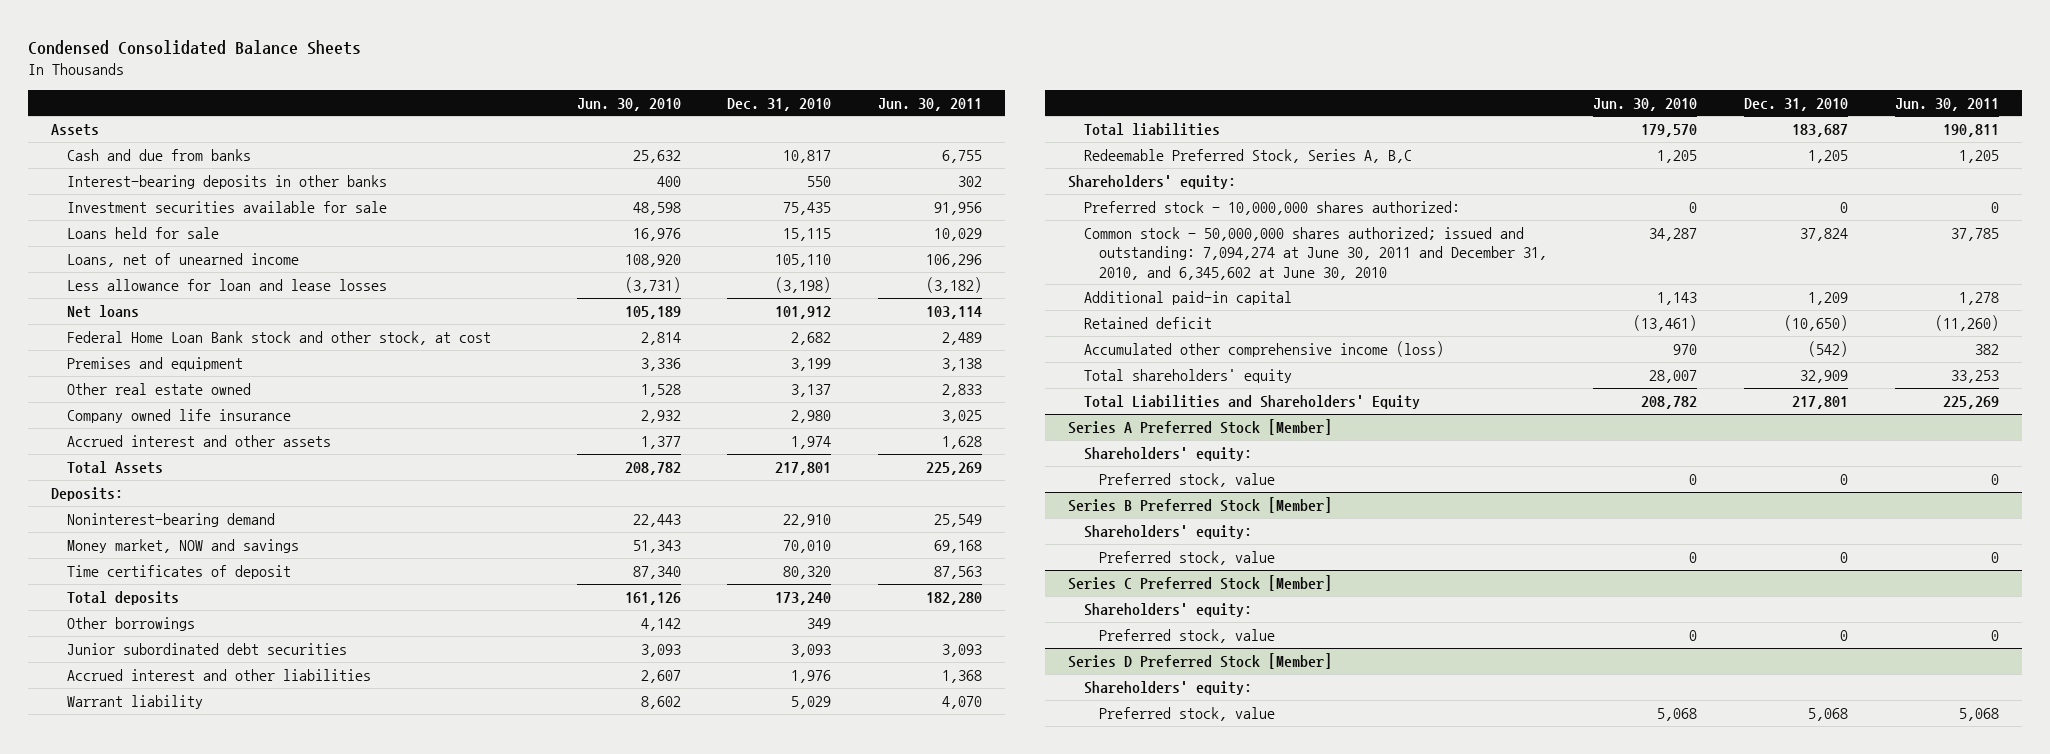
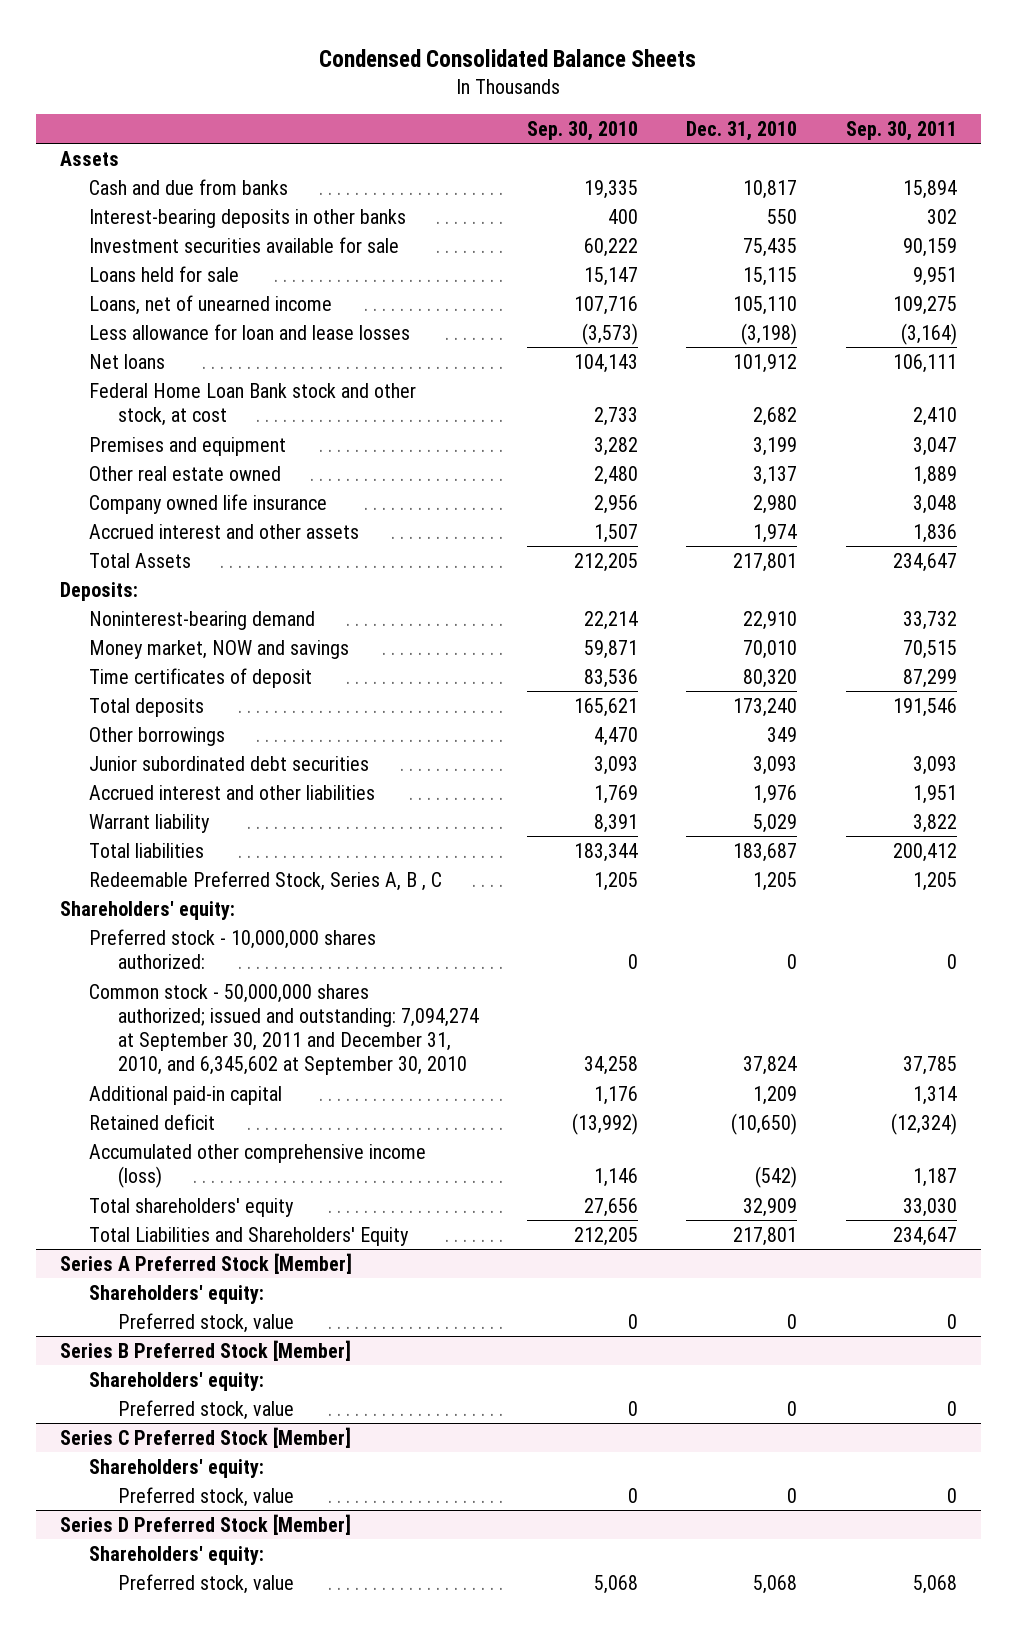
- | Jun. 30, 2010 | Dec. 31, 2010 | Jun. 30, 2011
+ | Sep. 30, 2010 | Dec. 31, 2010 | Sep. 30, 2011
- Redeemable Preferred Stock, Series A, B,C | 1,205 | 1,205 | 1,205
+ Redeemable Preferred Stock, Series A, B , C | 1,205 | 1,205 | 1,205
- Common stock - 50,000,000 shares authorized; issued and outstanding: 7,094,274 at June 30, 2011 and December 31, 2010, and 6,345,602 at June 30, 2010 | 34,287 | 37,824 | 37,785
+ Common stock - 50,000,000 shares authorized; issued and outstanding: 7,094,274 at September 30, 2011 and December 31, 2010, and 6,345,602 at September 30, 2010 | 34,258 | 37,824 | 37,785

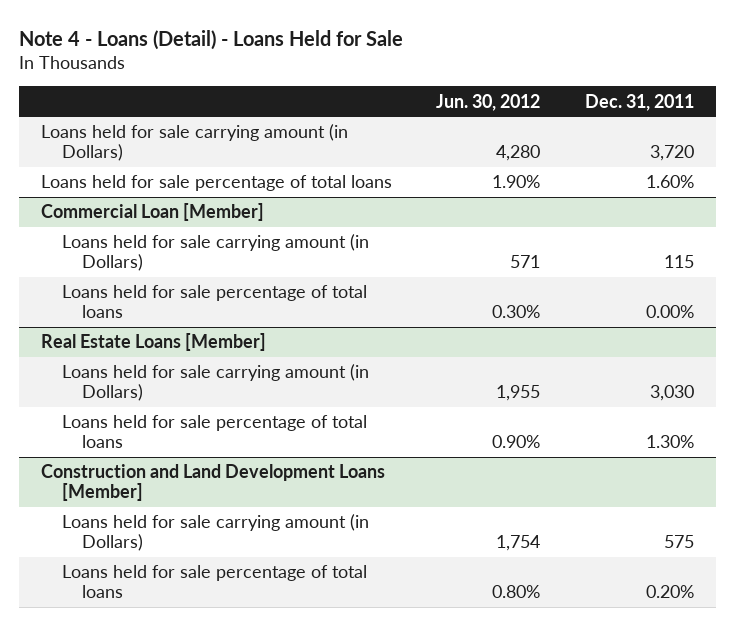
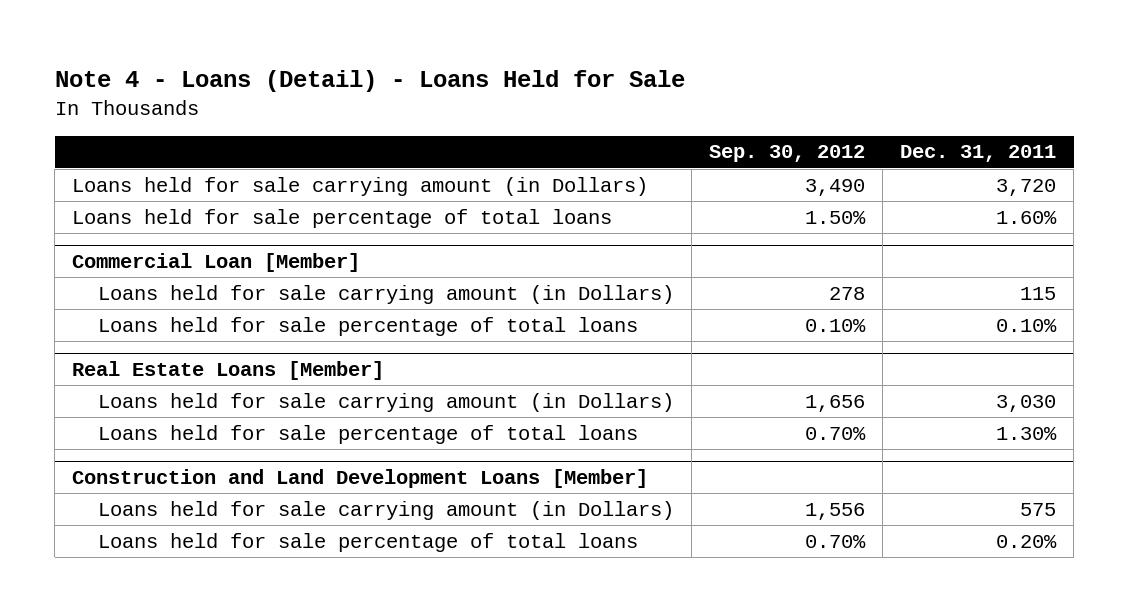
- | Jun. 30, 2012 | Dec. 31, 2011
+ | Sep. 30, 2012 | Dec. 31, 2011
@ Commercial Loan [Member]
- Loans held for sale percentage of total loans | 0.30% | 0.00%
+ Loans held for sale percentage of total loans | 0.10% | 0.10%

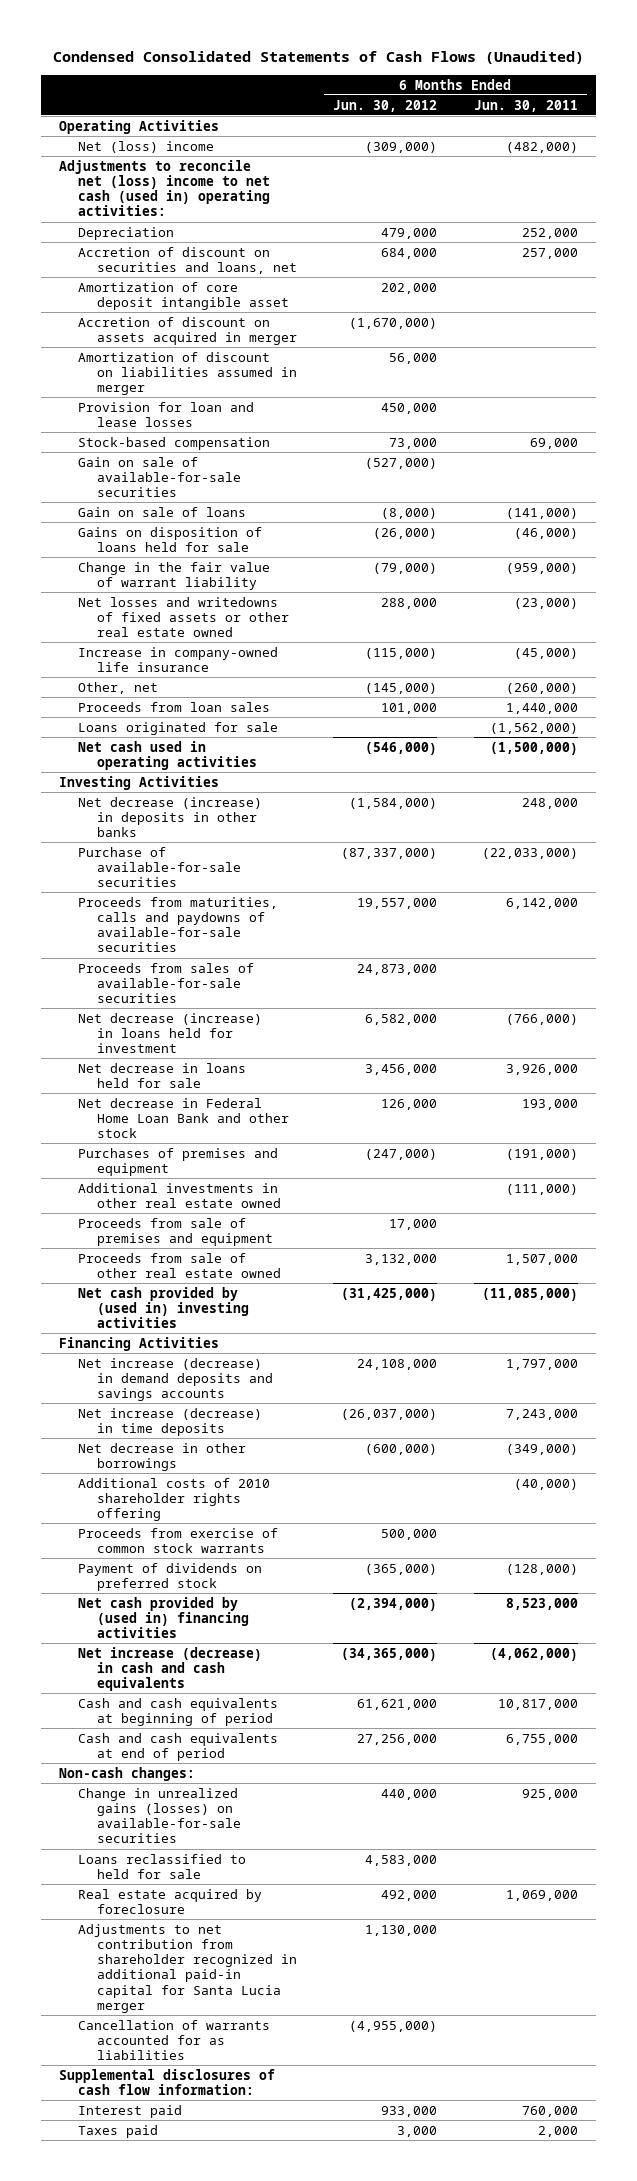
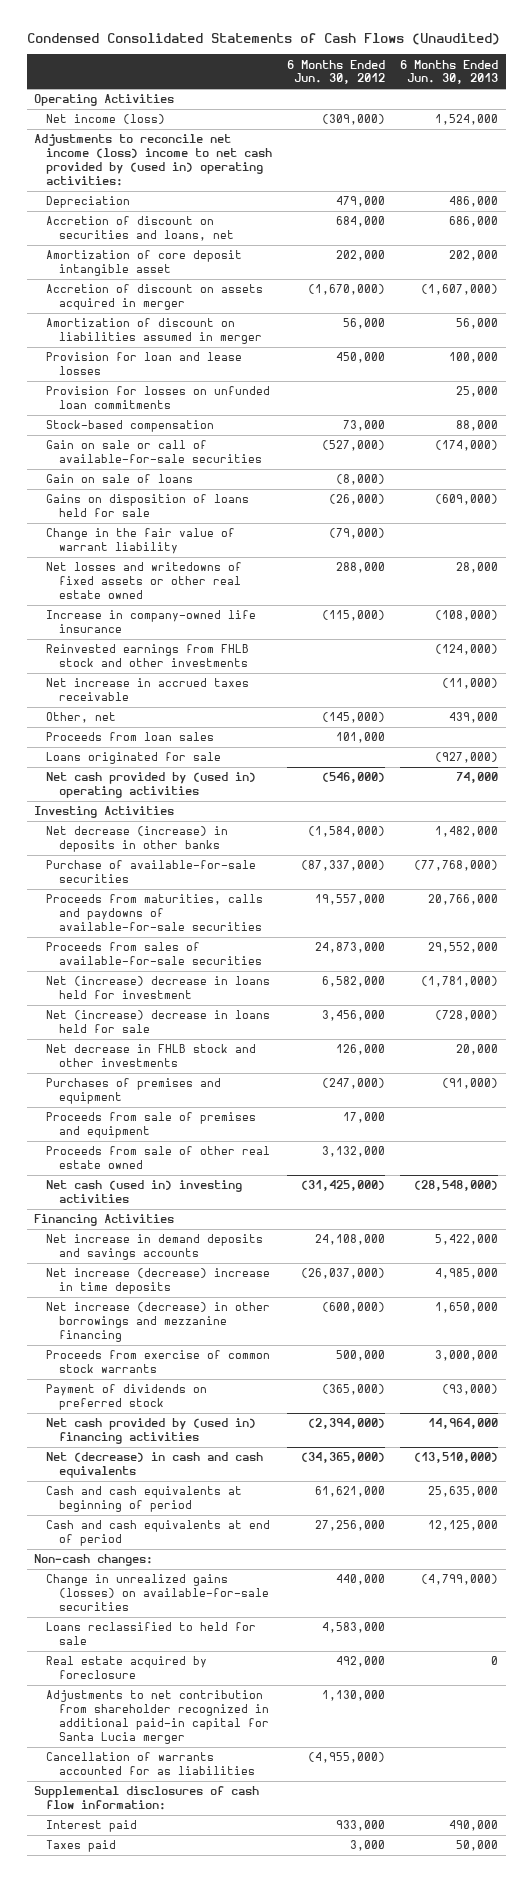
- | 6 Months Ended Jun. 30, 2012 | 6 Months Ended Jun. 30, 2011
+ | 6 Months Ended Jun. 30, 2012 | 6 Months Ended Jun. 30, 2013
- Net (loss) income | (309,000) | (482,000)
- Adjustments to reconcile net (loss) income to net cash (used in) operating activities:
+ Net income (loss) | (309,000) | 1,524,000
+ Adjustments to reconcile net income (loss) income to net cash provided by (used in) operating activities:
+ Provision for losses on unfunded loan commitments | | 25,000
- Gain on sale of available-for-sale securities | (527,000) |
+ Gain on sale or call of available-for-sale securities | (527,000) | (174,000)
+ Reinvested earnings from FHLB stock and other investments | | (124,000)
+ Net increase in accrued taxes receivable | | (11,000)
- Net cash used in operating activities | (546,000) | (1,500,000)
+ Net cash provided by (used in) operating activities | (546,000) | 74,000
- Net decrease (increase) in loans held for investment | 6,582,000 | (766,000)
- Net decrease in loans held for sale | 3,456,000 | 3,926,000
- Net decrease in Federal Home Loan Bank and other stock | 126,000 | 193,000
+ Net (increase) decrease in loans held for investment | 6,582,000 | (1,781,000)
+ Net (increase) decrease in loans held for sale | 3,456,000 | (728,000)
+ Net decrease in FHLB stock and other investments | 126,000 | 20,000
- Additional investments in other real estate owned | | (111,000)
- Net cash provided by (used in) investing activities | (31,425,000) | (11,085,000)
+ Net cash (used in) investing activities | (31,425,000) | (28,548,000)
- Net increase (decrease) in demand deposits and savings accounts | 24,108,000 | 1,797,000
- Net increase (decrease) in time deposits | (26,037,000) | 7,243,000
- Net decrease in other borrowings | (600,000) | (349,000)
- Additional costs of 2010 shareholder rights offering | | (40,000)
+ Net increase in demand deposits and savings accounts | 24,108,000 | 5,422,000
+ Net increase (decrease) increase in time deposits | (26,037,000) | 4,985,000
+ Net increase (decrease) in other borrowings and mezzanine financing | (600,000) | 1,650,000
- Net increase (decrease) in cash and cash equivalents | (34,365,000) | (4,062,000)
+ Net (decrease) in cash and cash equivalents | (34,365,000) | (13,510,000)

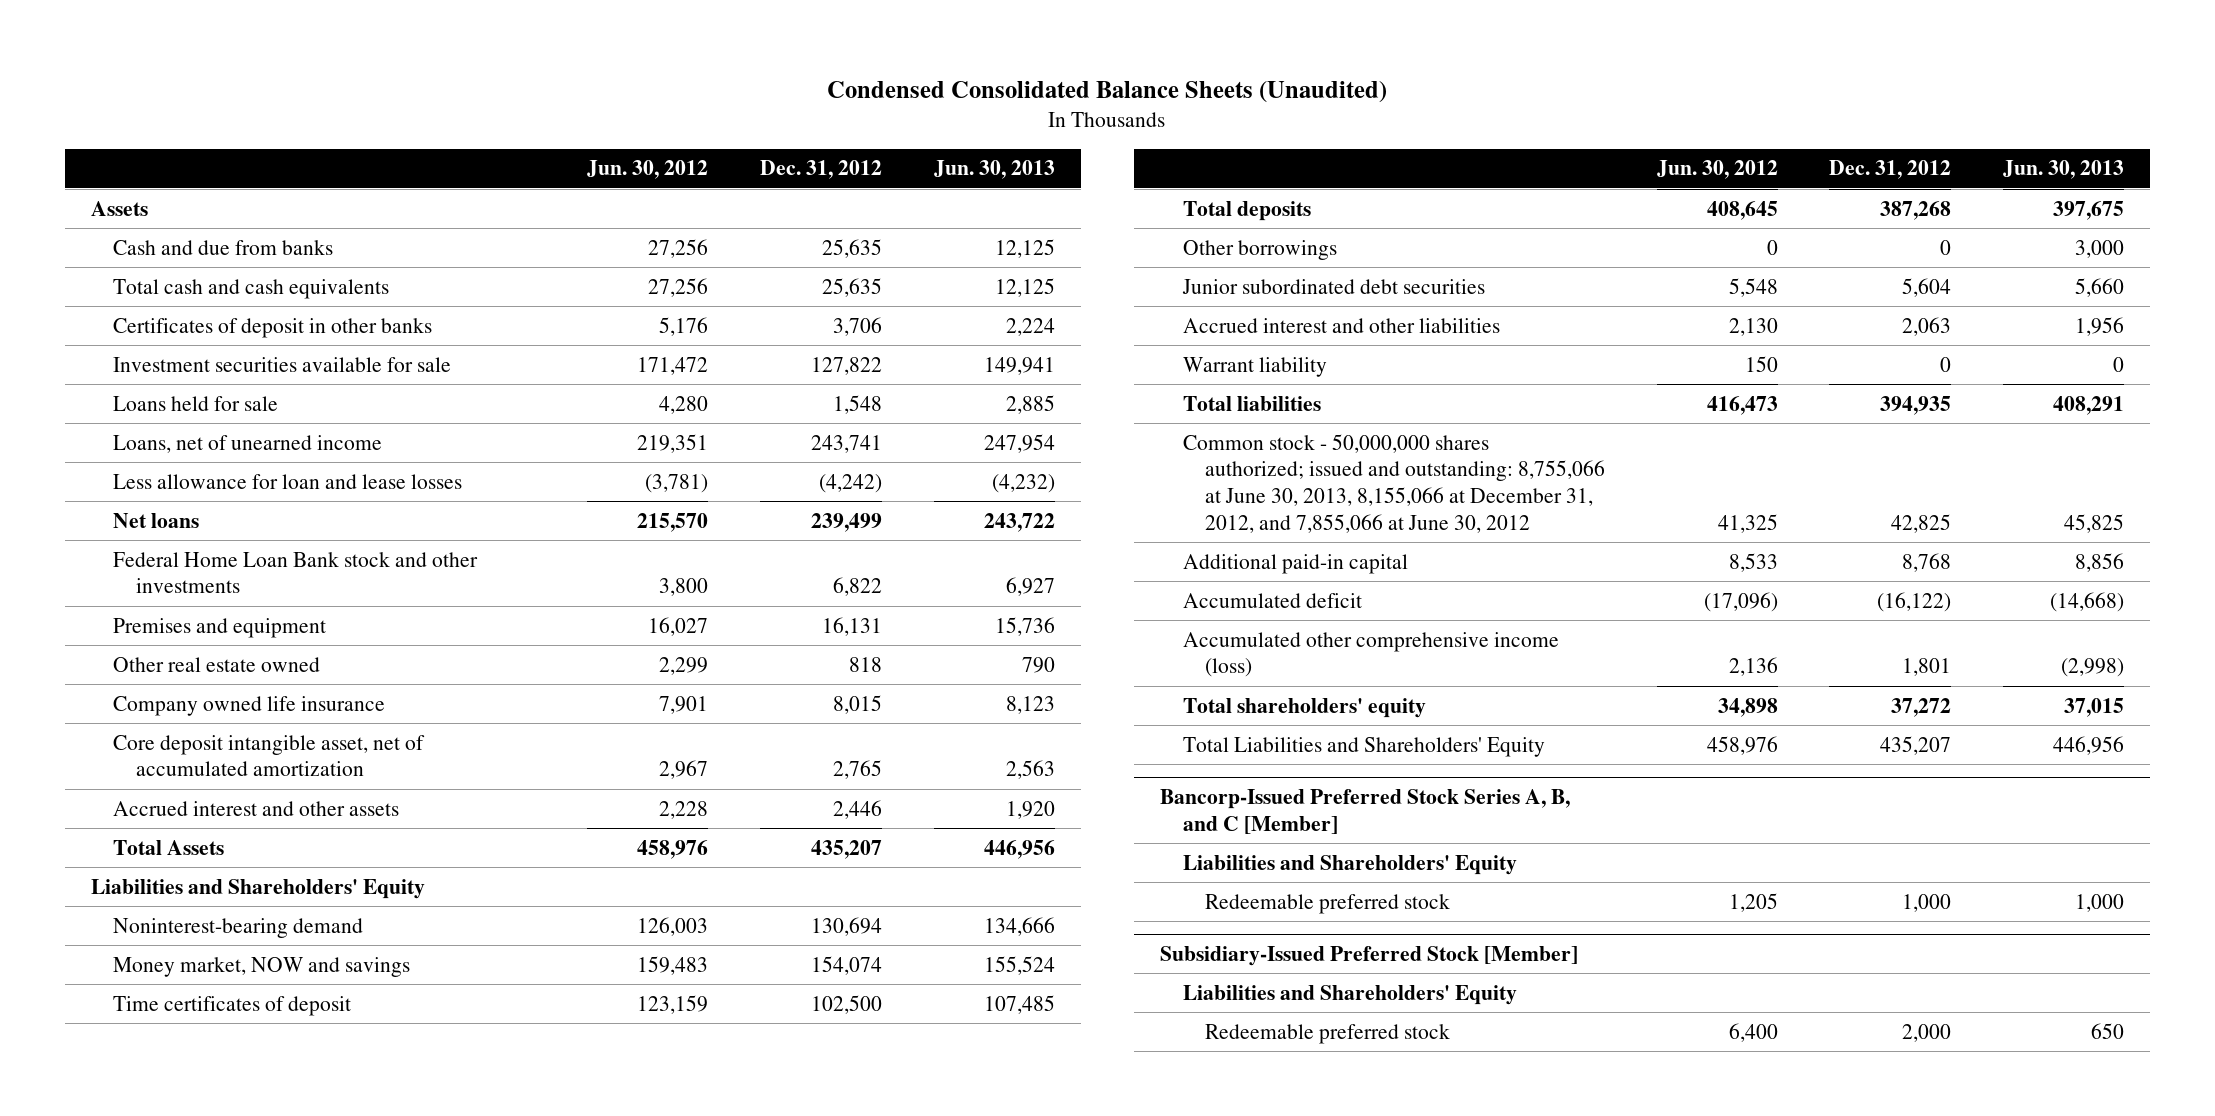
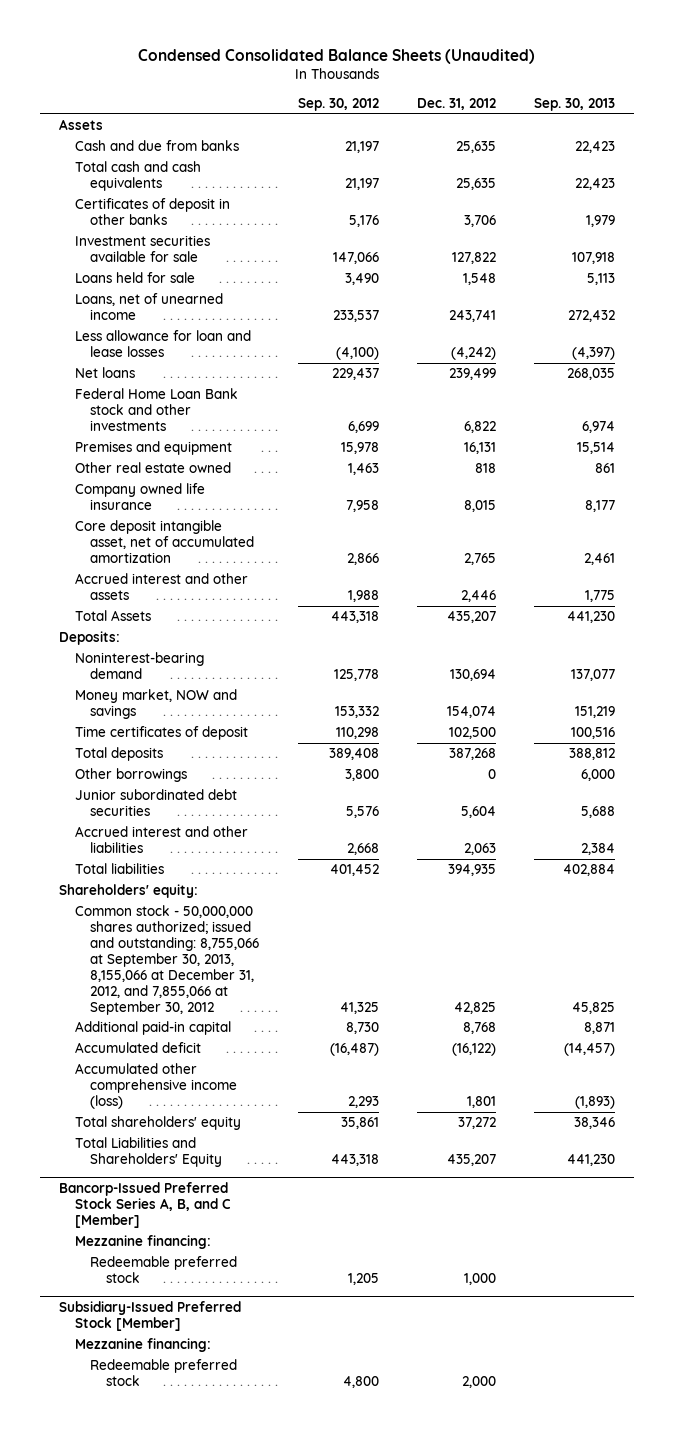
- | Jun. 30, 2012 | Dec. 31, 2012 | Jun. 30, 2013
+ | Sep. 30, 2012 | Dec. 31, 2012 | Sep. 30, 2013
- Liabilities and Shareholders' Equity
+ Deposits:
- Warrant liability | 150 | 0 | 0
- Common stock - 50,000,000 shares authorized; issued and outstanding: 8,755,066 at June 30, 2013, 8,155,066 at December 31, 2012, and 7,855,066 at June 30, 2012 | 41,325 | 42,825 | 45,825
+ Shareholders' equity:
+ Common stock - 50,000,000 shares authorized; issued and outstanding: 8,755,066 at September 30, 2013, 8,155,066 at December 31, 2012, and 7,855,066 at September 30, 2012 | 41,325 | 42,825 | 45,825
@ Bancorp-Issued Preferred Stock Series A, B, and C [Member]
- Liabilities and Shareholders' Equity
+ Mezzanine financing:
@ Subsidiary-Issued Preferred Stock [Member]
- Liabilities and Shareholders' Equity
+ Mezzanine financing:

